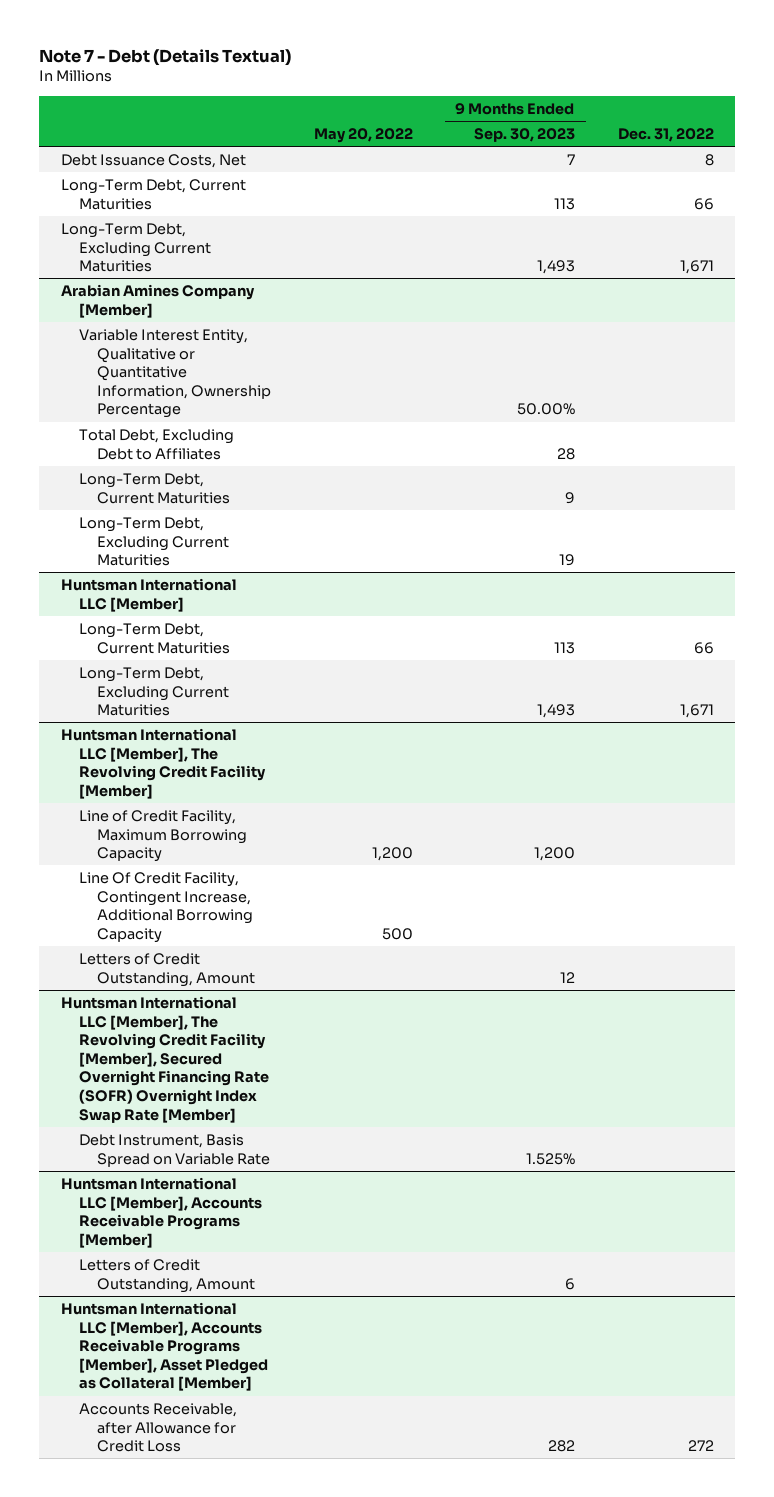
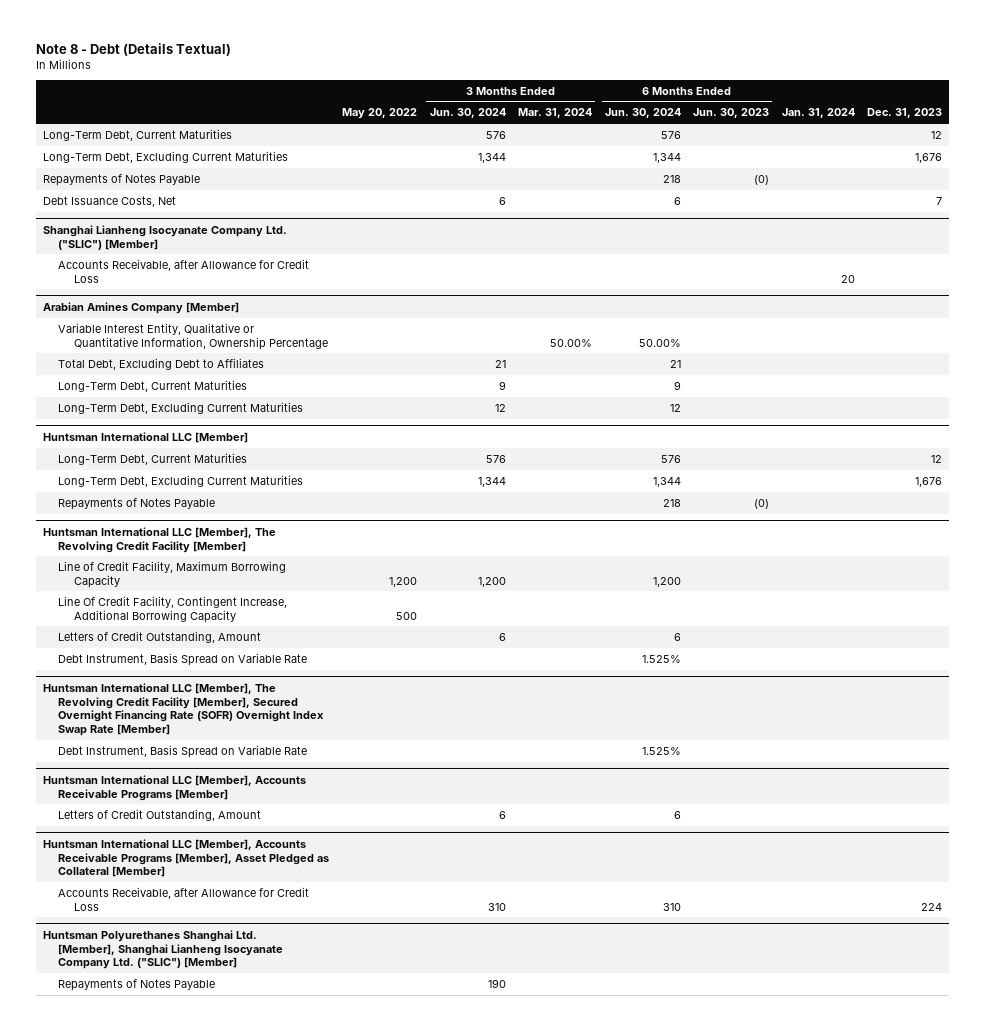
- Note 7 - Debt (Details Textual)
+ Note 8 - Debt (Details Textual)
- | May 20, 2022 | 9 Months Ended Sep. 30, 2023 | Dec. 31, 2022
+ | May 20, 2022 | 3 Months Ended Jun. 30, 2024 | 3 Months Ended Mar. 31, 2024 | 6 Months Ended Jun. 30, 2024 | 6 Months Ended Jun. 30, 2023 | Jan. 31, 2024 | Dec. 31, 2023
+ Repayments of Notes Payable | | | | 218 | (0) | |
moved down: Debt Issuance Costs, Net | | 6 | | 6 | | | 7
+ Shanghai Lianheng Isocyanate Company Ltd. ("SLIC") [Member]
+ Accounts Receivable, after Allowance for Credit Loss | | | | | | 20 |
@ Huntsman International LLC [Member]
+ Repayments of Notes Payable | | | | 218 | (0) | |
@ Huntsman International LLC [Member], The Revolving Credit Facility [Member]
+ Debt Instrument, Basis Spread on Variable Rate | | | | 1.525% | | |
+ Huntsman Polyurethanes Shanghai Ltd. [Member], Shanghai Lianheng Isocyanate Company Ltd. ("SLIC") [Member]
+ Repayments of Notes Payable | | 190 | | | | |

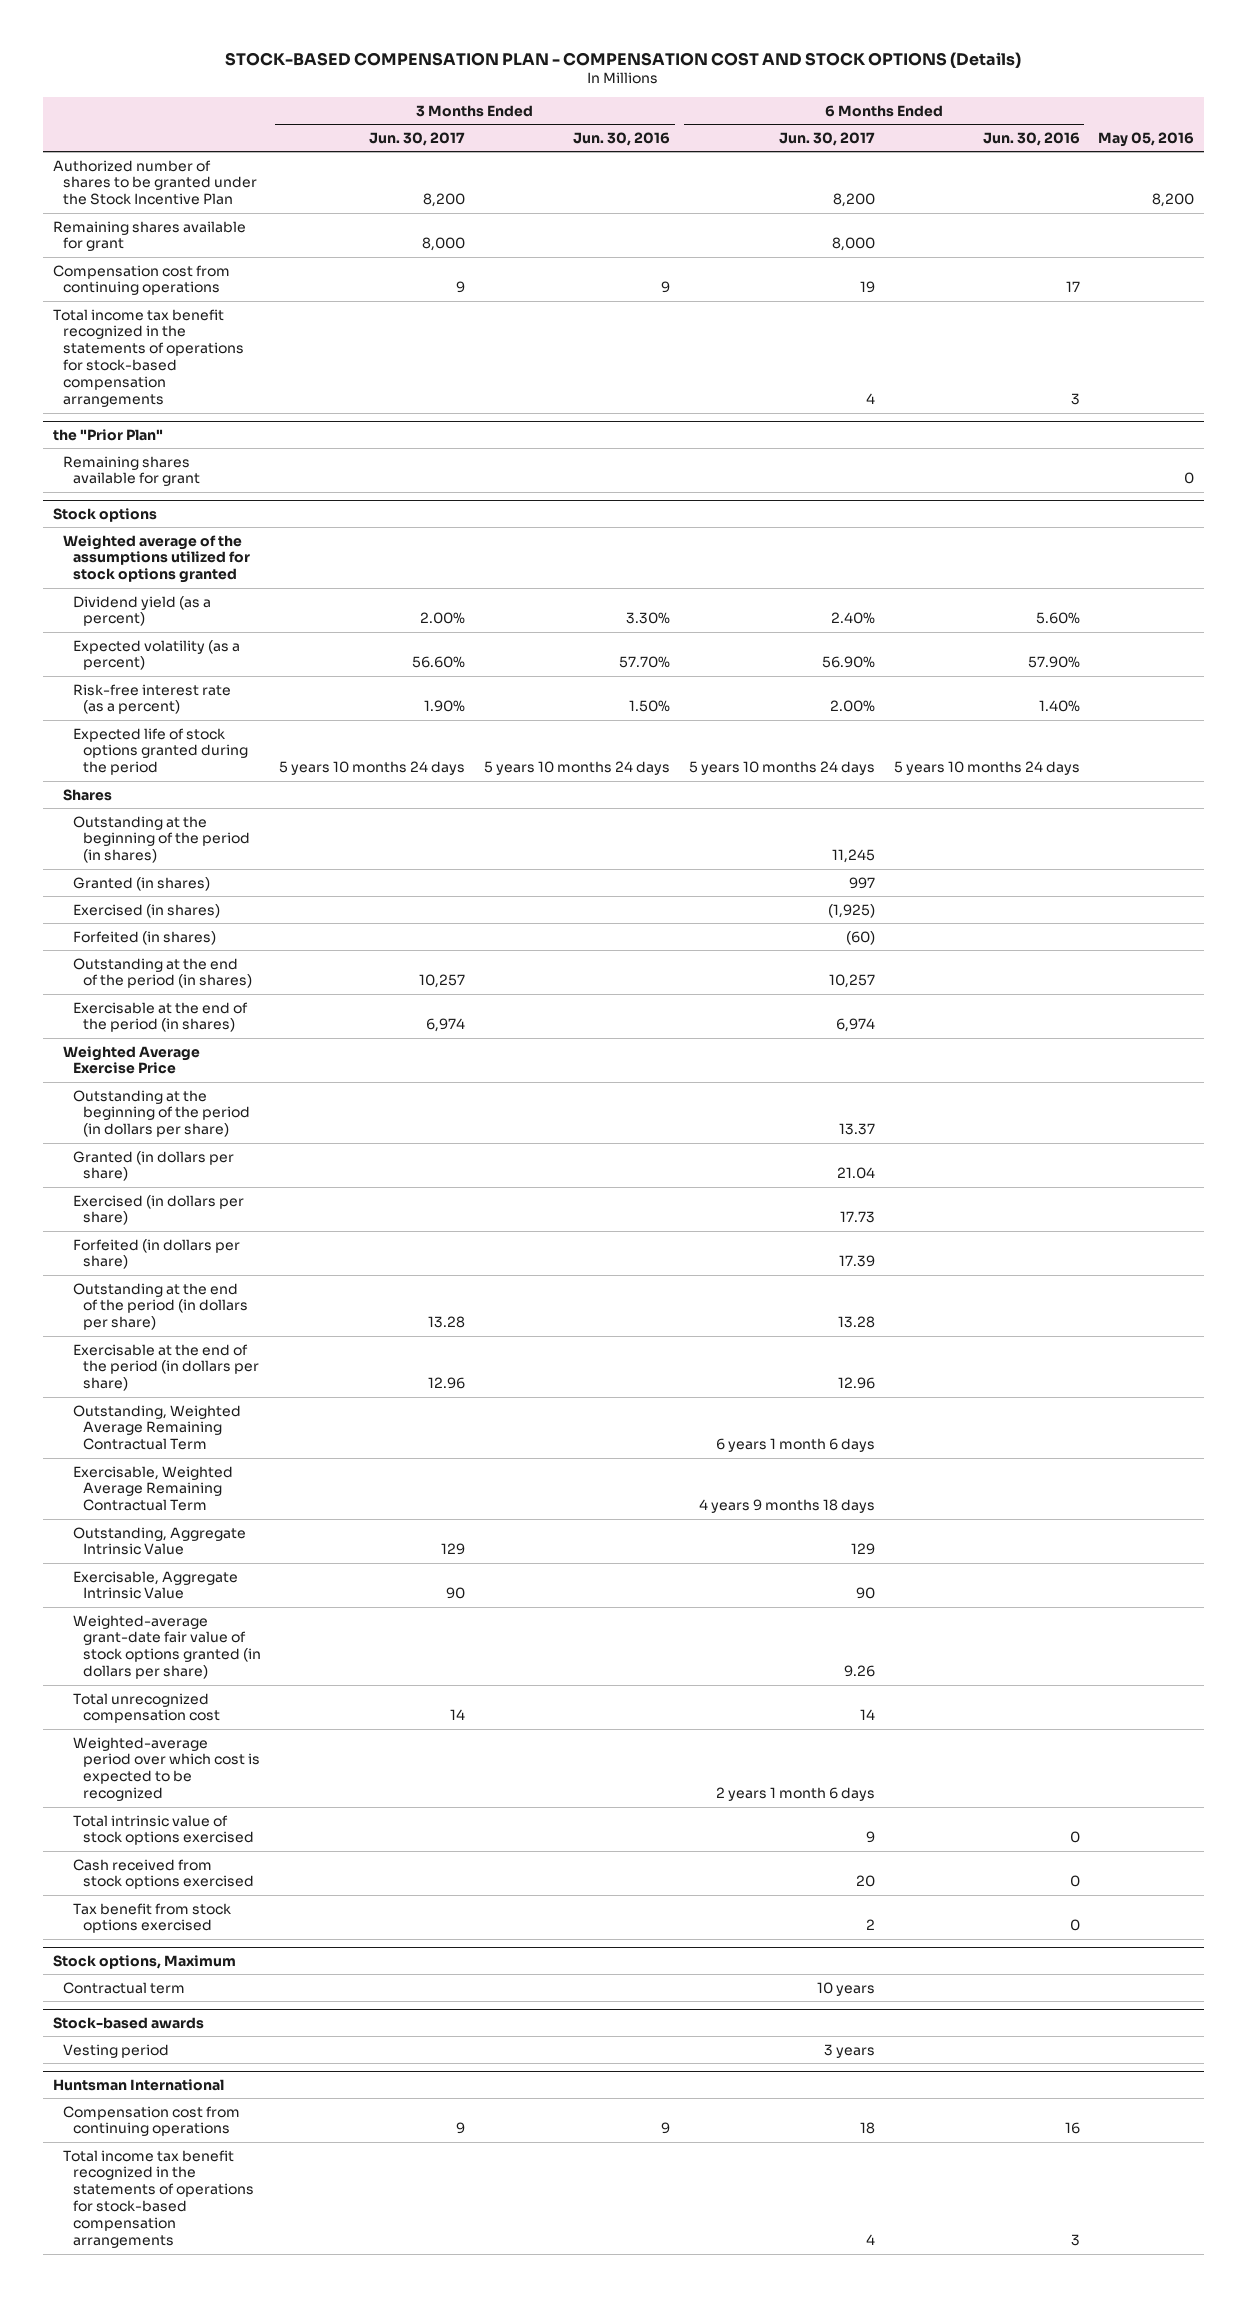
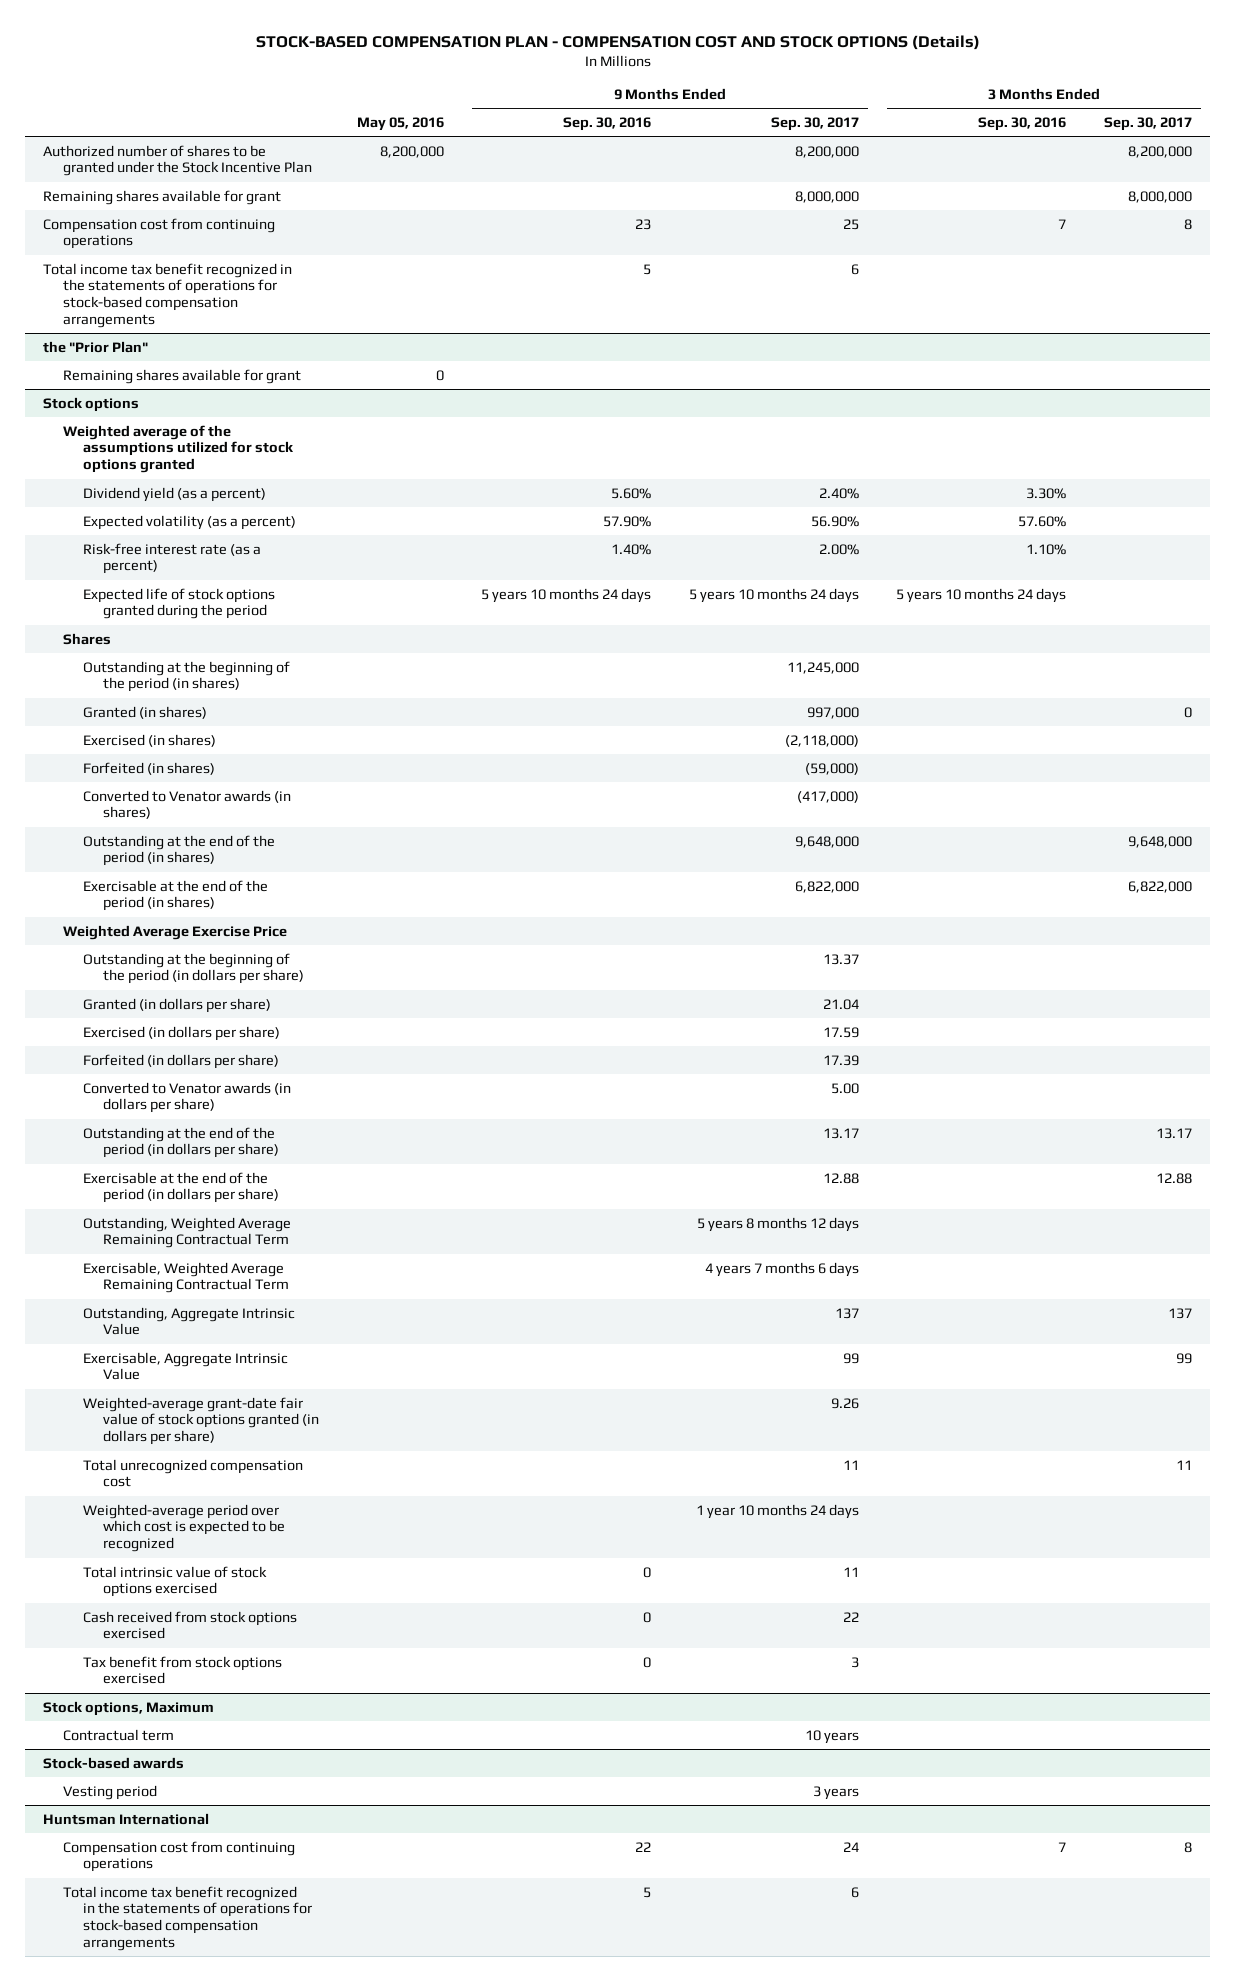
- | 3 Months Ended Jun. 30, 2017 | 3 Months Ended Jun. 30, 2016 | 6 Months Ended Jun. 30, 2017 | 6 Months Ended Jun. 30, 2016 | May 05, 2016
+ | May 05, 2016 | 9 Months Ended Sep. 30, 2016 | 9 Months Ended Sep. 30, 2017 | 3 Months Ended Sep. 30, 2016 | 3 Months Ended Sep. 30, 2017
- Authorized number of shares to be granted under the Stock Incentive Plan | 8,200 | | 8,200 | | 8,200
+ Authorized number of shares to be granted under the Stock Incentive Plan | 8,200,000 | | 8,200,000 | | 8,200,000
@ Stock options
+ Converted to Venator awards (in shares) | | | (417,000) | |
+ Converted to Venator awards (in dollars per share) | | | 5.00 | |

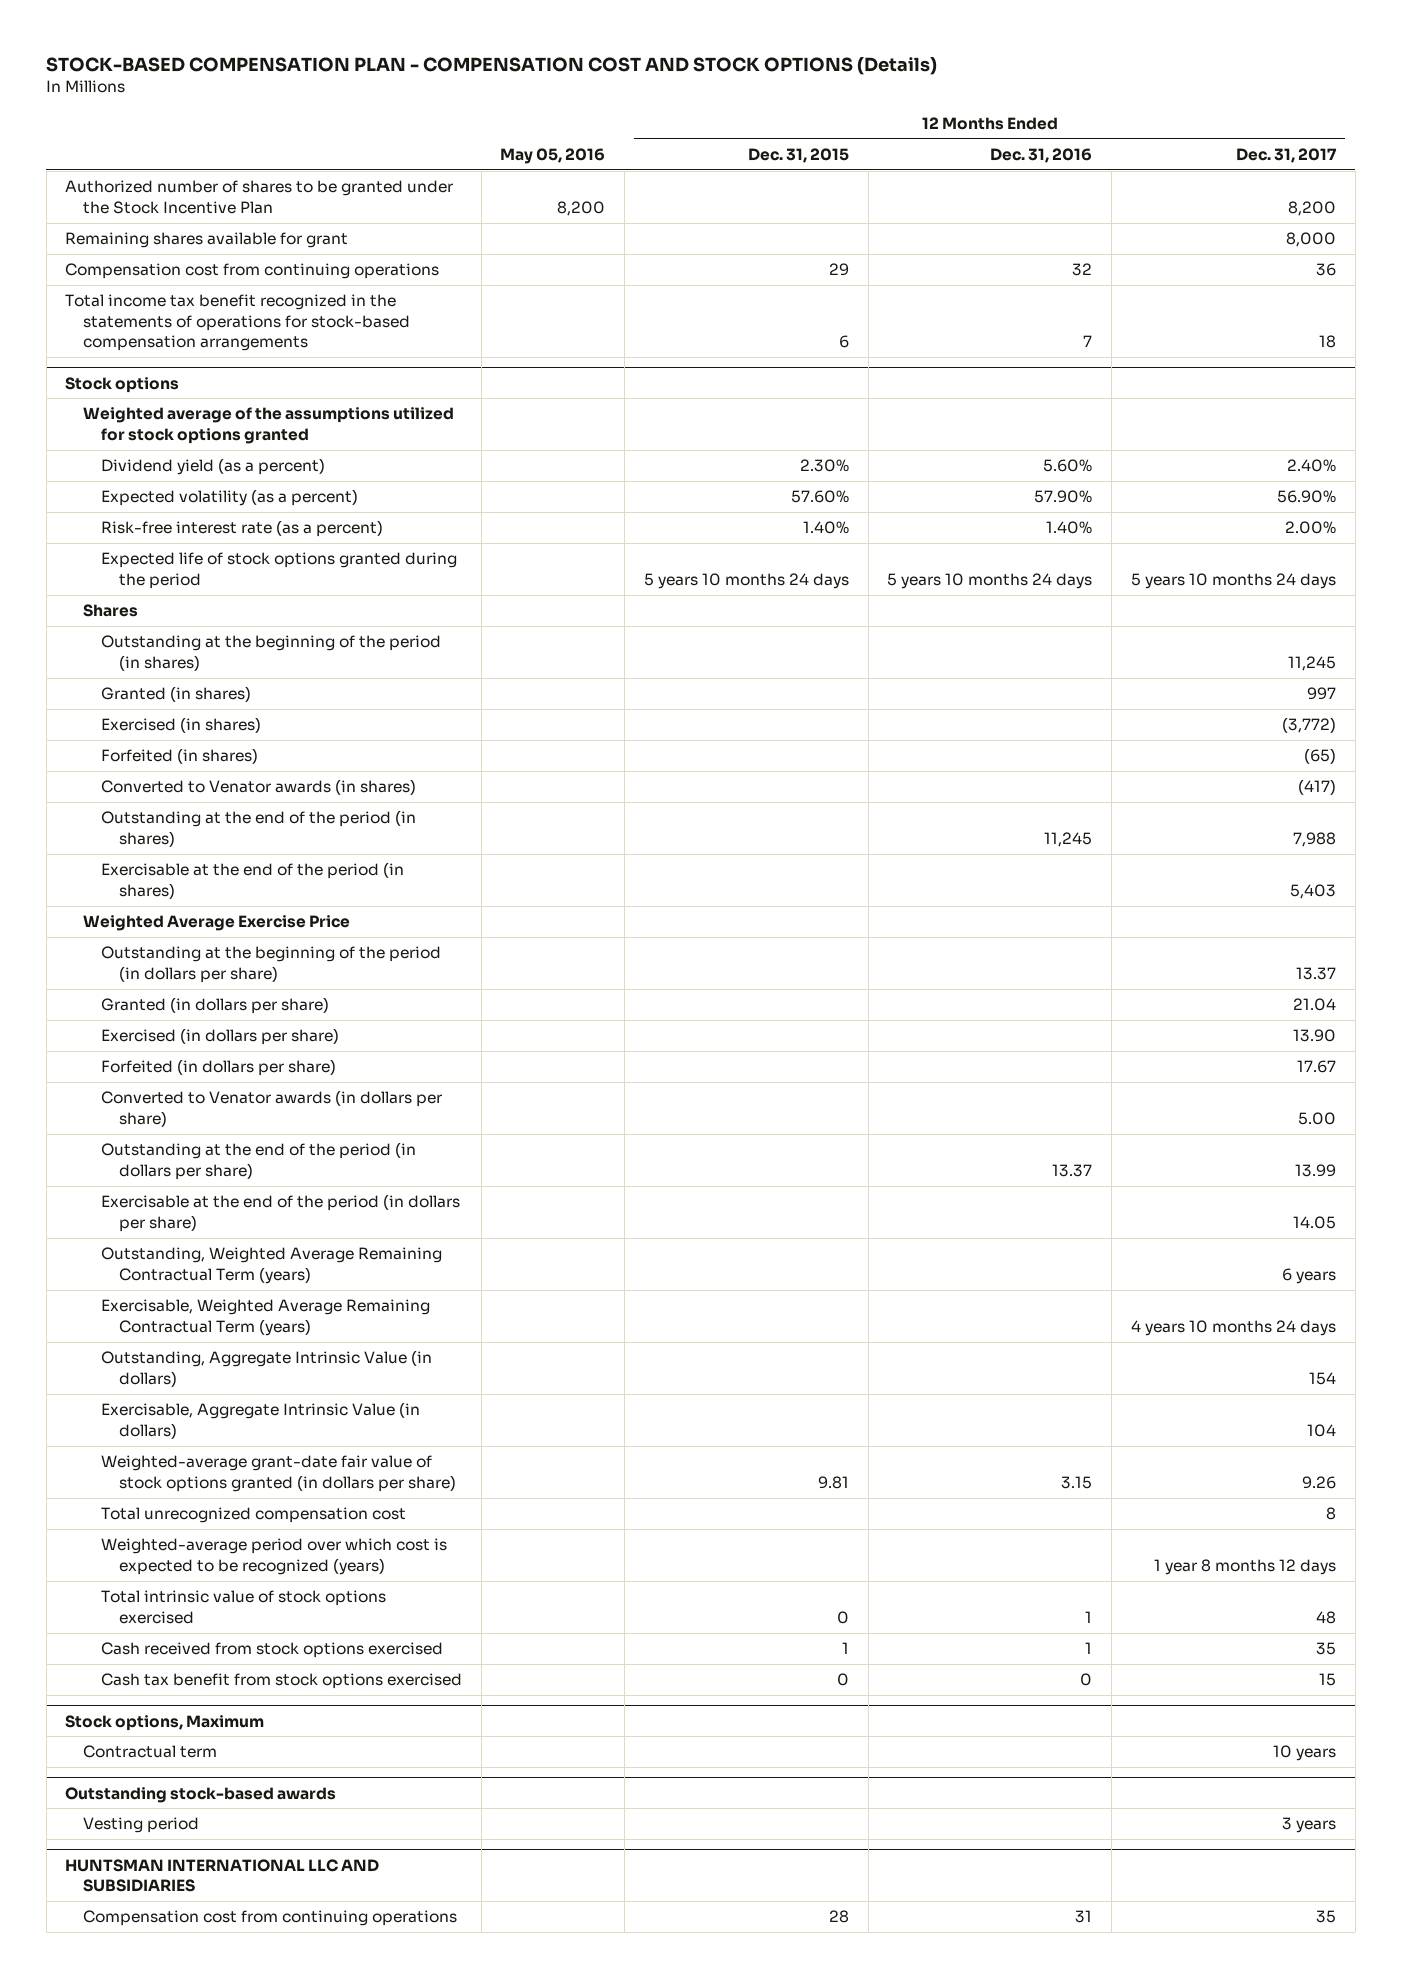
- | May 05, 2016 | 9 Months Ended Sep. 30, 2016 | 9 Months Ended Sep. 30, 2017 | 3 Months Ended Sep. 30, 2016 | 3 Months Ended Sep. 30, 2017
+ | May 05, 2016 | 12 Months Ended Dec. 31, 2015 | 12 Months Ended Dec. 31, 2016 | 12 Months Ended Dec. 31, 2017
- Authorized number of shares to be granted under the Stock Incentive Plan | 8,200,000 | | 8,200,000 | | 8,200,000
+ Authorized number of shares to be granted under the Stock Incentive Plan | 8,200 | | | 8,200
- the "Prior Plan"
- Remaining shares available for grant | 0 | | | |
@ Stock options
- Outstanding, Weighted Average Remaining Contractual Term | | | 5 years 8 months 12 days | |
- Exercisable, Weighted Average Remaining Contractual Term | | | 4 years 7 months 6 days | |
- Outstanding, Aggregate Intrinsic Value | | | 137 | | 137
- Exercisable, Aggregate Intrinsic Value | | | 99 | | 99
+ Outstanding, Weighted Average Remaining Contractual Term (years) | | | | 6 years
+ Exercisable, Weighted Average Remaining Contractual Term (years) | | | | 4 years 10 months 24 days
+ Outstanding, Aggregate Intrinsic Value (in dollars) | | | | 154
+ Exercisable, Aggregate Intrinsic Value (in dollars) | | | | 104
- Weighted-average period over which cost is expected to be recognized | | | 1 year 10 months 24 days | |
+ Weighted-average period over which cost is expected to be recognized (years) | | | | 1 year 8 months 12 days
- Tax benefit from stock options exercised | | 0 | 3 | |
+ Cash tax benefit from stock options exercised | | 0 | 0 | 15
- Stock-based awards
+ Outstanding stock-based awards
- Huntsman International
- Compensation cost from continuing operations | | 22 | 24 | 7 | 8
- Total income tax benefit recognized in the statements of operations for stock-based compensation arrangements | | 5 | 6 | |
+ HUNTSMAN INTERNATIONAL LLC AND SUBSIDIARIES
+ Compensation cost from continuing operations | | 28 | 31 | 35

